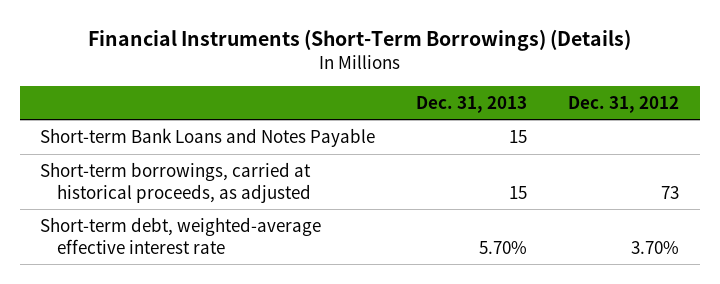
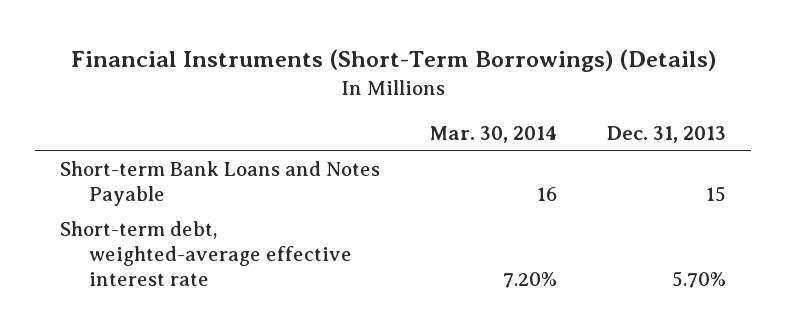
- | Dec. 31, 2013 | Dec. 31, 2012
+ | Mar. 30, 2014 | Dec. 31, 2013
- Short-term borrowings, carried at historical proceeds, as adjusted | 15 | 73

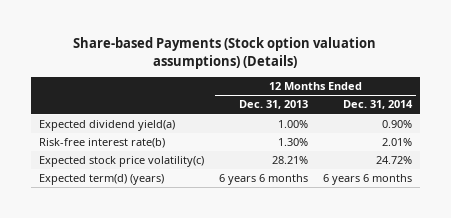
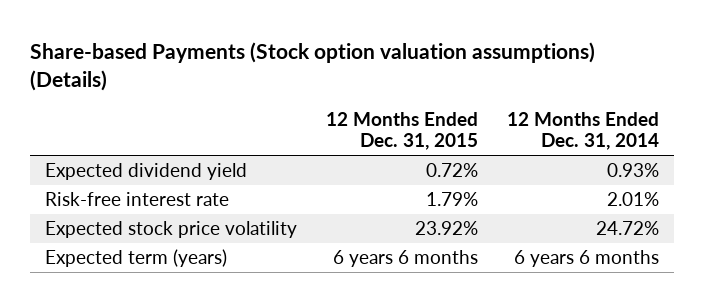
- | 12 Months Ended Dec. 31, 2013 | 12 Months Ended Dec. 31, 2014
+ | 12 Months Ended Dec. 31, 2015 | 12 Months Ended Dec. 31, 2014
- Expected dividend yield(a) | 1.00% | 0.90%
- Risk-free interest rate(b) | 1.30% | 2.01%
- Expected stock price volatility(c) | 28.21% | 24.72%
- Expected term(d) (years) | 6 years 6 months | 6 years 6 months
+ Expected dividend yield | 0.72% | 0.93%
+ Risk-free interest rate | 1.79% | 2.01%
+ Expected stock price volatility | 23.92% | 24.72%
+ Expected term (years) | 6 years 6 months | 6 years 6 months

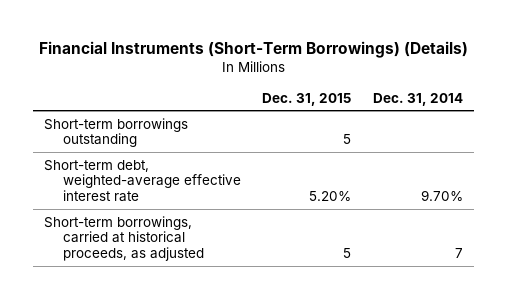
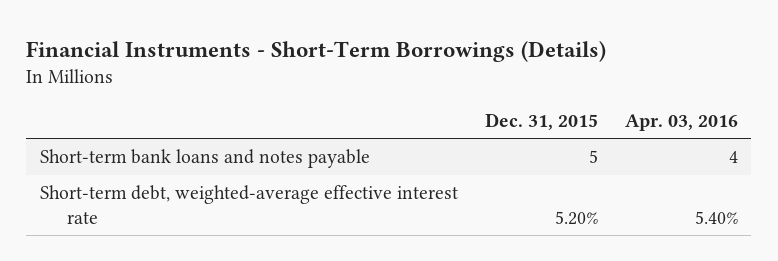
- Financial Instruments (Short-Term Borrowings) (Details)
+ Financial Instruments - Short-Term Borrowings (Details)
- | Dec. 31, 2015 | Dec. 31, 2014
+ | Dec. 31, 2015 | Apr. 03, 2016
- Short-term borrowings outstanding | 5 |
+ Short-term bank loans and notes payable | 5 | 4
- Short-term borrowings, carried at historical proceeds, as adjusted | 5 | 7

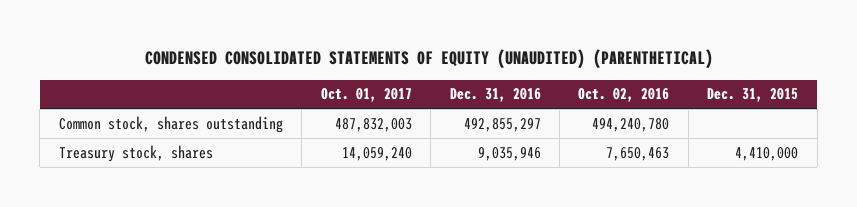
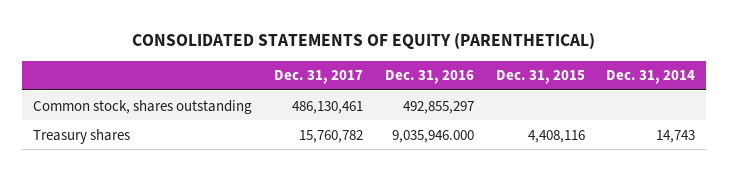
- CONDENSED CONSOLIDATED STATEMENTS OF EQUITY (UNAUDITED) (PARENTHETICAL)
+ CONSOLIDATED STATEMENTS OF EQUITY (PARENTHETICAL)
- | Oct. 01, 2017 | Dec. 31, 2016 | Oct. 02, 2016 | Dec. 31, 2015
+ | Dec. 31, 2017 | Dec. 31, 2016 | Dec. 31, 2015 | Dec. 31, 2014
- Treasury stock, shares | 14,059,240 | 9,035,946 | 7,650,463 | 4,410,000
+ Treasury shares | 15,760,782 | 9,035,946.000 | 4,408,116 | 14,743

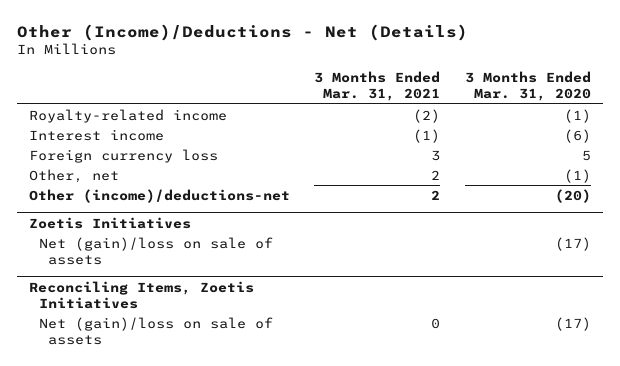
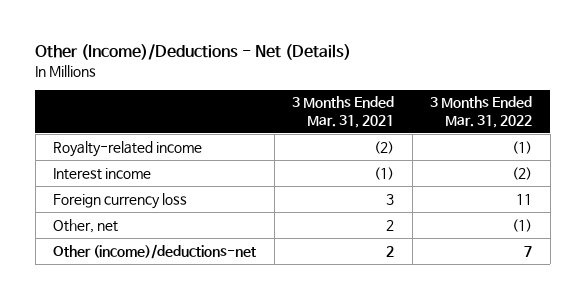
- | 3 Months Ended Mar. 31, 2021 | 3 Months Ended Mar. 31, 2020
+ | 3 Months Ended Mar. 31, 2021 | 3 Months Ended Mar. 31, 2022
- Zoetis Initiatives
- Net (gain)/loss on sale of assets | | (17)
- Reconciling Items, Zoetis Initiatives
- Net (gain)/loss on sale of assets | 0 | (17)

